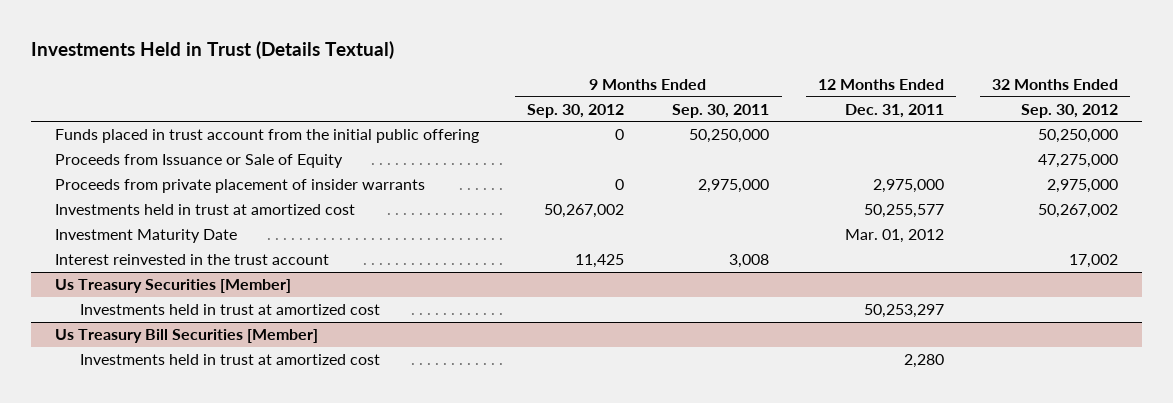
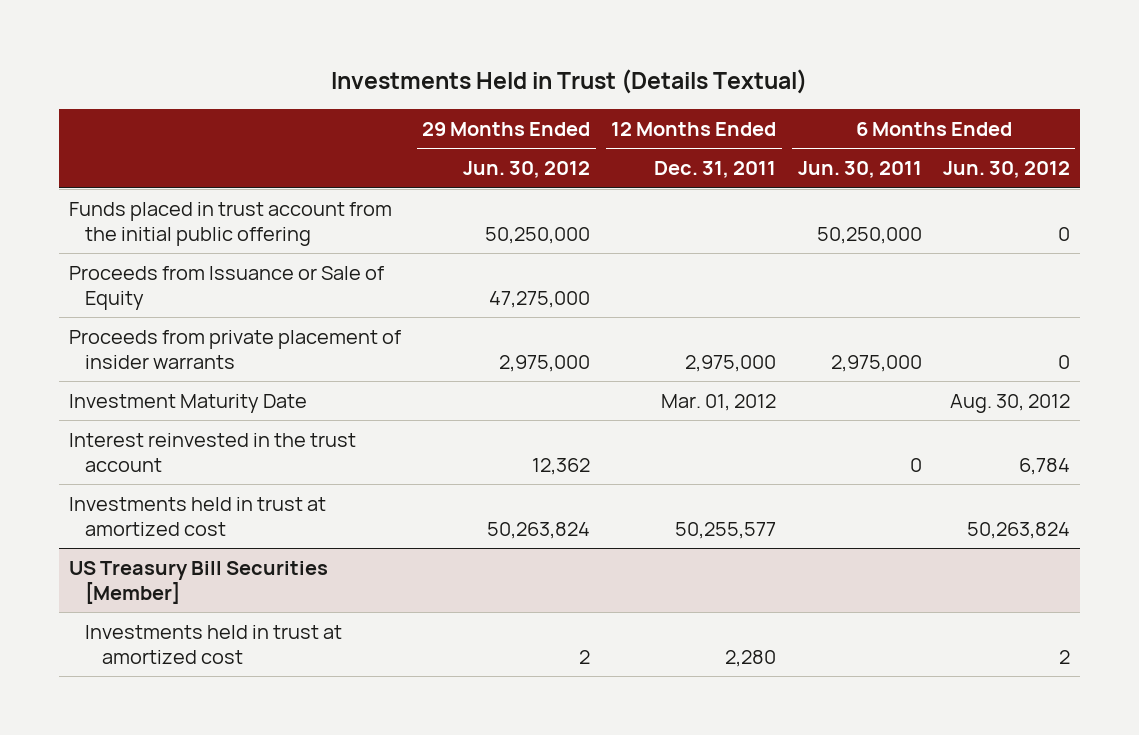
- | 9 Months Ended Sep. 30, 2012 | 9 Months Ended Sep. 30, 2011 | 12 Months Ended Dec. 31, 2011 | 32 Months Ended Sep. 30, 2012
+ | 29 Months Ended Jun. 30, 2012 | 12 Months Ended Dec. 31, 2011 | 6 Months Ended Jun. 30, 2011 | 6 Months Ended Jun. 30, 2012
- Us Treasury Securities [Member]
- Investments held in trust at amortized cost | | | 50,253,297 |
- Us Treasury Bill Securities [Member]
moved down: Investments held in trust at amortized cost | 50,263,824 | 50,255,577 | | 50,263,824
+ US Treasury Bill Securities [Member]

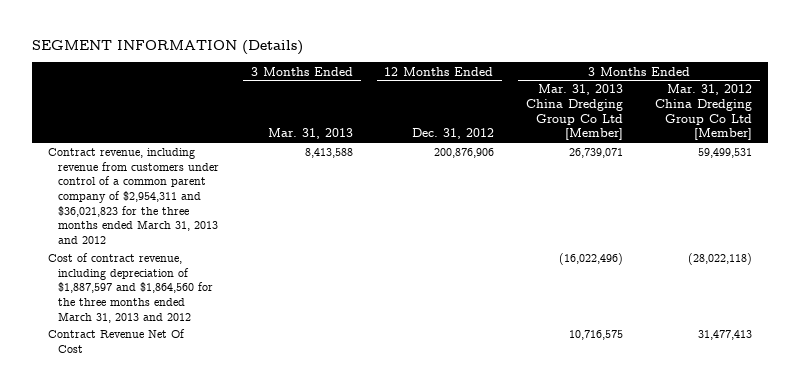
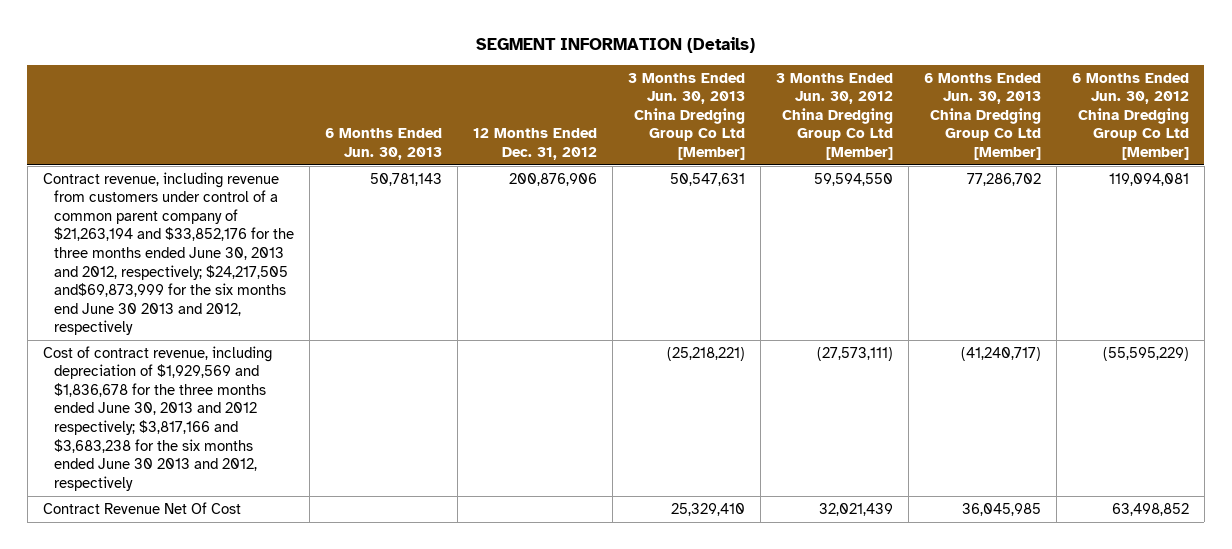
- | 3 Months Ended Mar. 31, 2013 | 12 Months Ended Dec. 31, 2012 | 3 Months Ended Mar. 31, 2013 China Dredging Group Co Ltd [Member] | 3 Months Ended Mar. 31, 2012 China Dredging Group Co Ltd [Member]
+ | 6 Months Ended Jun. 30, 2013 | 12 Months Ended Dec. 31, 2012 | 3 Months Ended Jun. 30, 2013 China Dredging Group Co Ltd [Member] | 3 Months Ended Jun. 30, 2012 China Dredging Group Co Ltd [Member] | 6 Months Ended Jun. 30, 2013 China Dredging Group Co Ltd [Member] | 6 Months Ended Jun. 30, 2012 China Dredging Group Co Ltd [Member]
- Contract revenue, including revenue from customers under control of a common parent company of $2,954,311 and $36,021,823 for the three months ended March 31, 2013 and 2012 | 8,413,588 | 200,876,906 | 26,739,071 | 59,499,531
- Cost of contract revenue, including depreciation of $1,887,597 and $1,864,560 for the three months ended March 31, 2013 and 2012 | | | (16,022,496) | (28,022,118)
+ Contract revenue, including revenue from customers under control of a common parent company of $21,263,194 and $33,852,176 for the three months ended June 30, 2013 and 2012, respectively; $24,217,505 and$69,873,999 for the six months end June 30 2013 and 2012, respectively | 50,781,143 | 200,876,906 | 50,547,631 | 59,594,550 | 77,286,702 | 119,094,081
+ Cost of contract revenue, including depreciation of $1,929,569 and $1,836,678 for the three months ended June 30, 2013 and 2012 respectively; $3,817,166 and $3,683,238 for the six months ended June 30 2013 and 2012, respectively | | | (25,218,221) | (27,573,111) | (41,240,717) | (55,595,229)

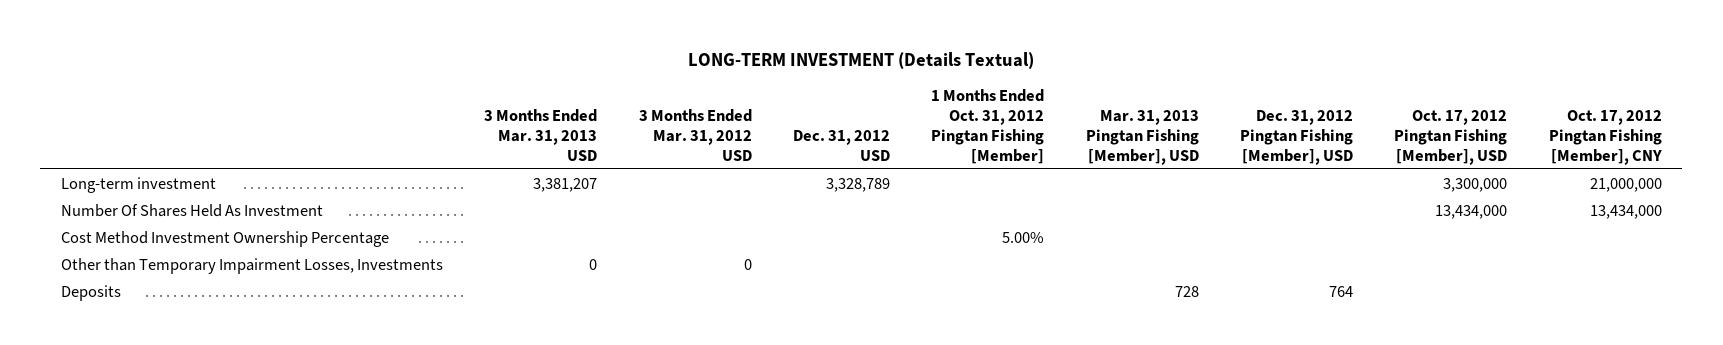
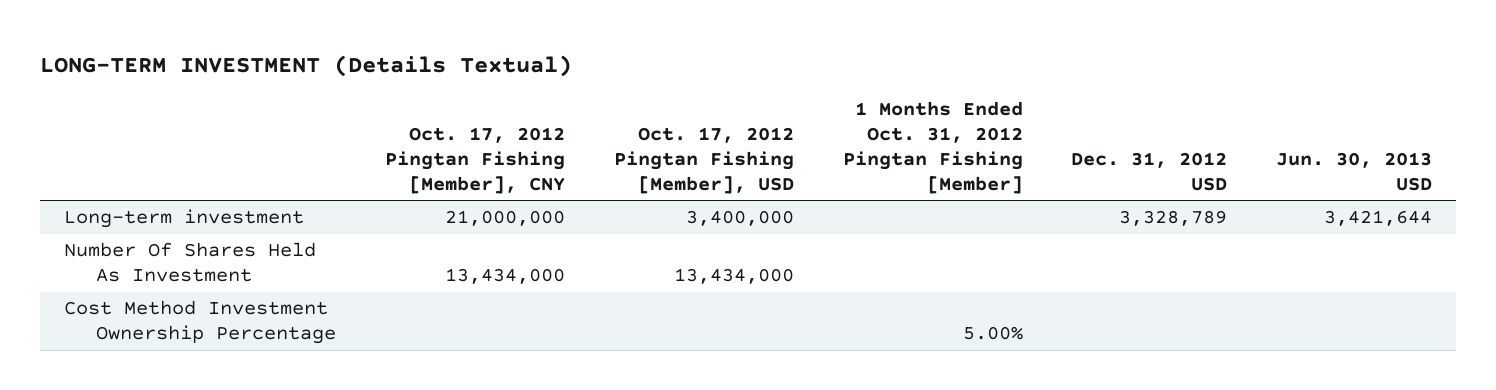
- | 3 Months Ended Mar. 31, 2013 USD | 3 Months Ended Mar. 31, 2012 USD | Dec. 31, 2012 USD | 1 Months Ended Oct. 31, 2012 Pingtan Fishing [Member] | Mar. 31, 2013 Pingtan Fishing [Member], USD | Dec. 31, 2012 Pingtan Fishing [Member], USD | Oct. 17, 2012 Pingtan Fishing [Member], USD | Oct. 17, 2012 Pingtan Fishing [Member], CNY
+ | Oct. 17, 2012 Pingtan Fishing [Member], CNY | Oct. 17, 2012 Pingtan Fishing [Member], USD | 1 Months Ended Oct. 31, 2012 Pingtan Fishing [Member] | Dec. 31, 2012 USD | Jun. 30, 2013 USD
- Long-term investment | 3,381,207 | | 3,328,789 | | | | 3,300,000 | 21,000,000
+ Long-term investment | 21,000,000 | 3,400,000 | | 3,328,789 | 3,421,644
- Other than Temporary Impairment Losses, Investments | 0 | 0 | | | | | |
- Deposits | | | | | 728 | 764 | |

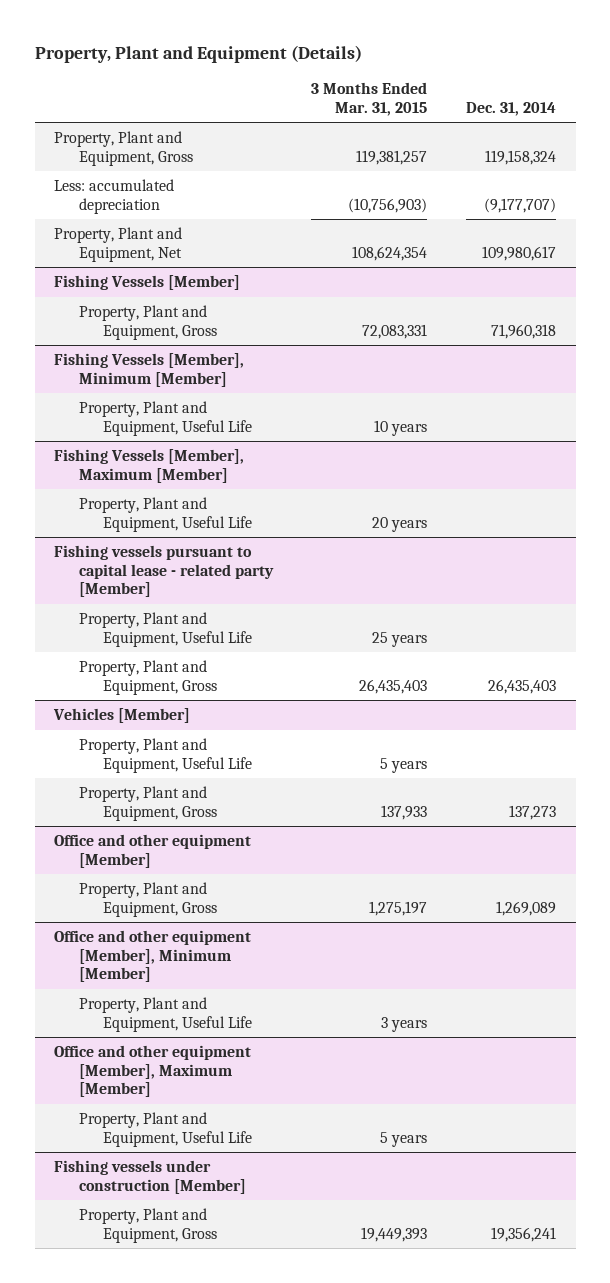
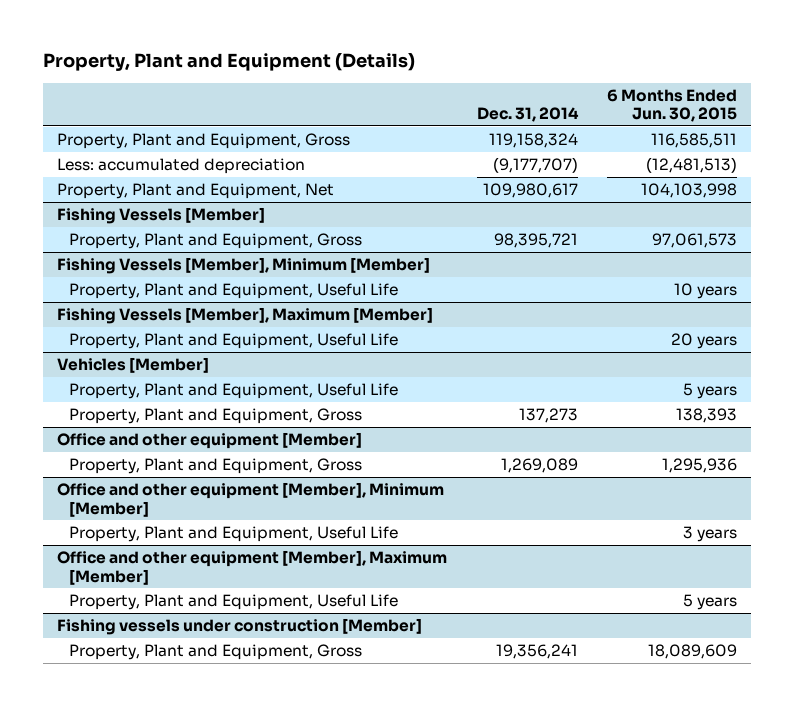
- | 3 Months Ended Mar. 31, 2015 | Dec. 31, 2014
+ | Dec. 31, 2014 | 6 Months Ended Jun. 30, 2015
@ Fishing Vessels [Member]
- Property, Plant and Equipment, Gross | 72,083,331 | 71,960,318
+ Property, Plant and Equipment, Gross | 98,395,721 | 97,061,573
- Fishing vessels pursuant to capital lease - related party [Member]
- Property, Plant and Equipment, Useful Life | 25 years |
- Property, Plant and Equipment, Gross | 26,435,403 | 26,435,403

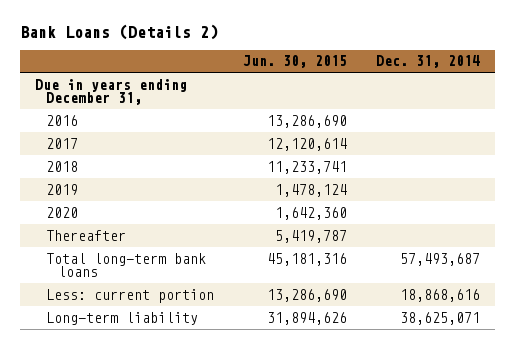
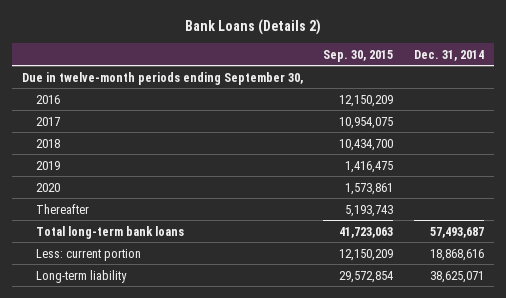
- | Jun. 30, 2015 | Dec. 31, 2014
+ | Sep. 30, 2015 | Dec. 31, 2014
- Due in years ending December 31,
+ Due in twelve-month periods ending September 30,

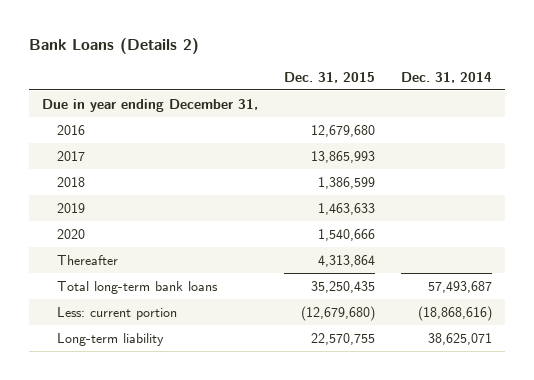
- | Sep. 30, 2015 | Dec. 31, 2014
+ | Dec. 31, 2015 | Dec. 31, 2014
- Due in twelve-month periods ending September 30,
+ Due in year ending December 31,
- Less: current portion | 12,150,209 | 18,868,616
+ Less: current portion | (12,679,680) | (18,868,616)

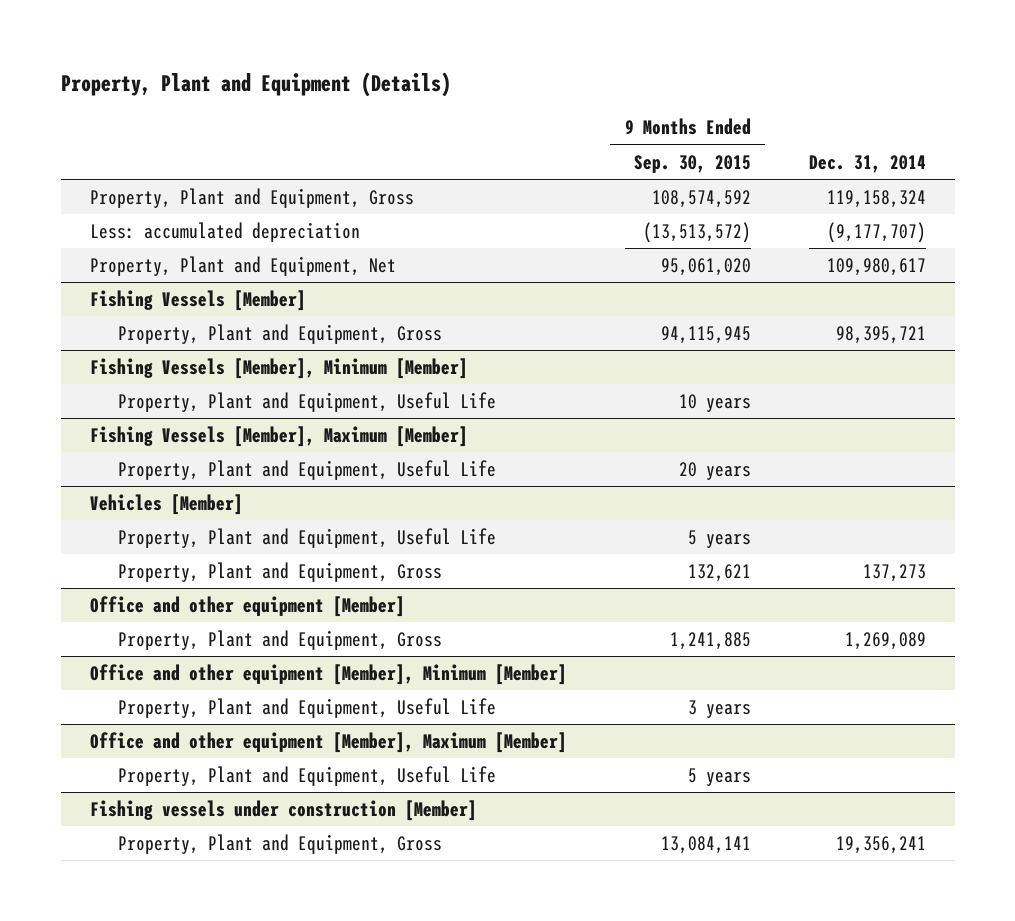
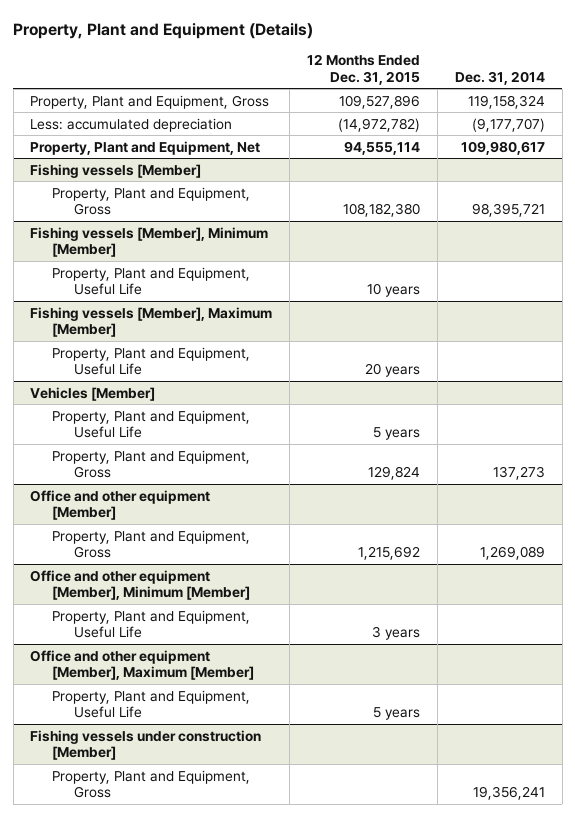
- | 9 Months Ended Sep. 30, 2015 | Dec. 31, 2014
+ | 12 Months Ended Dec. 31, 2015 | Dec. 31, 2014
- Fishing Vessels [Member]
+ Fishing vessels [Member]
- Fishing Vessels [Member], Minimum [Member]
+ Fishing vessels [Member], Minimum [Member]
- Fishing Vessels [Member], Maximum [Member]
+ Fishing vessels [Member], Maximum [Member]

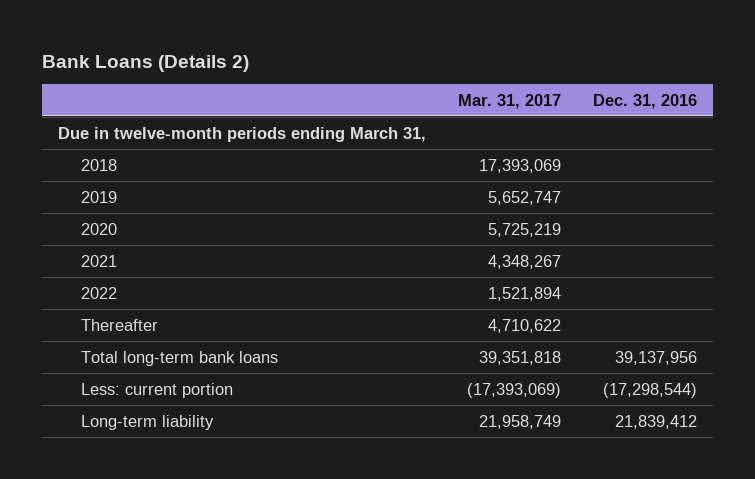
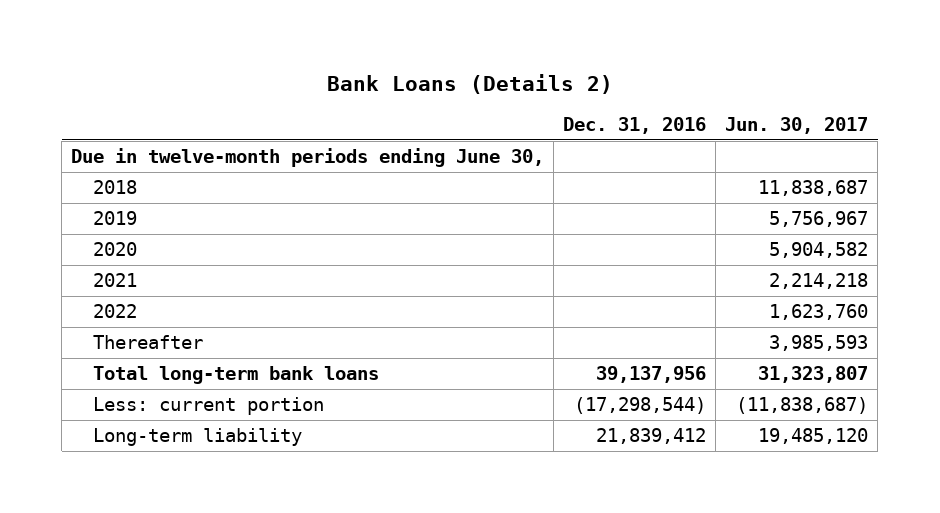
- | Mar. 31, 2017 | Dec. 31, 2016
+ | Dec. 31, 2016 | Jun. 30, 2017
- Due in twelve-month periods ending March 31,
+ Due in twelve-month periods ending June 30,

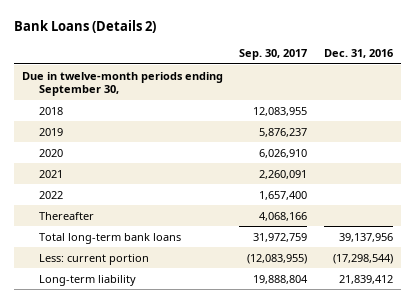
- | Dec. 31, 2016 | Jun. 30, 2017
+ | Sep. 30, 2017 | Dec. 31, 2016
- Due in twelve-month periods ending June 30,
+ Due in twelve-month periods ending September 30,

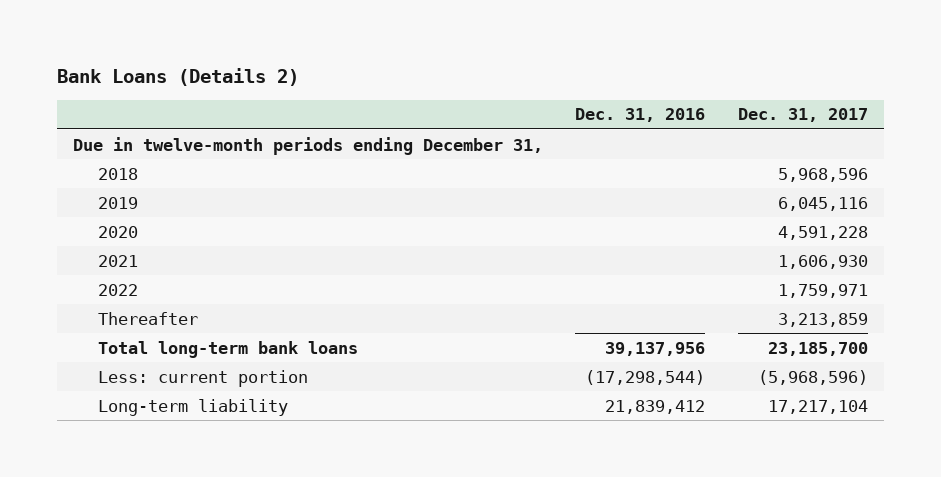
- | Sep. 30, 2017 | Dec. 31, 2016
+ | Dec. 31, 2016 | Dec. 31, 2017
- Due in twelve-month periods ending September 30,
+ Due in twelve-month periods ending December 31,

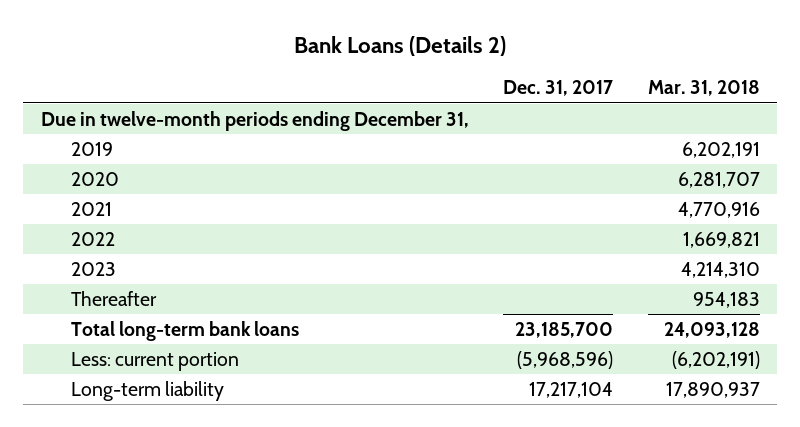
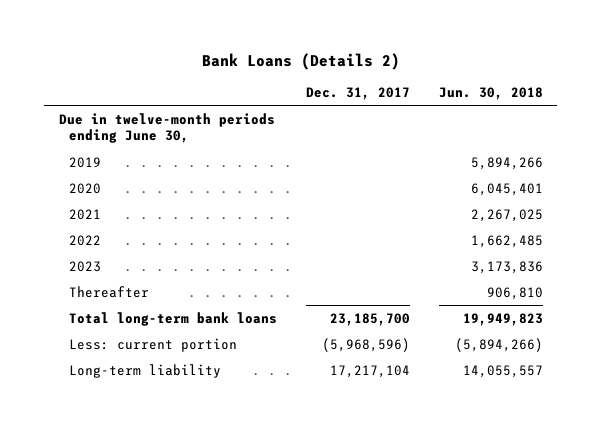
- | Dec. 31, 2017 | Mar. 31, 2018
+ | Dec. 31, 2017 | Jun. 30, 2018
- Due in twelve-month periods ending December 31,
+ Due in twelve-month periods ending June 30,

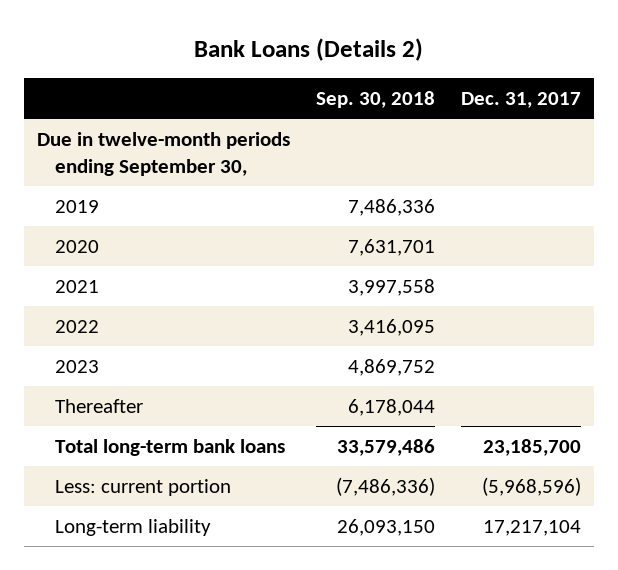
- | Dec. 31, 2017 | Jun. 30, 2018
+ | Sep. 30, 2018 | Dec. 31, 2017
- Due in twelve-month periods ending June 30,
+ Due in twelve-month periods ending September 30,

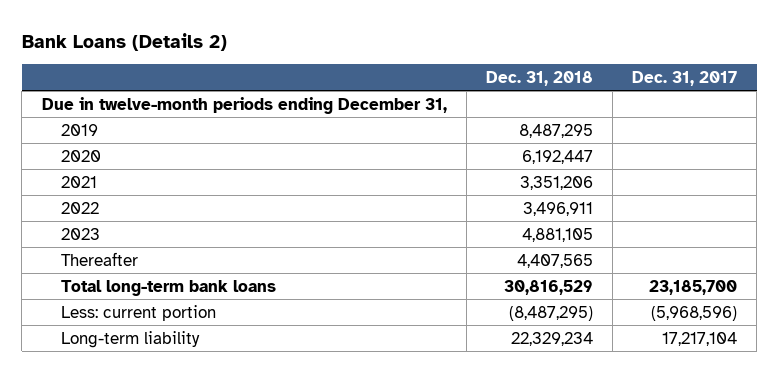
- | Sep. 30, 2018 | Dec. 31, 2017
+ | Dec. 31, 2018 | Dec. 31, 2017
- Due in twelve-month periods ending September 30,
+ Due in twelve-month periods ending December 31,

